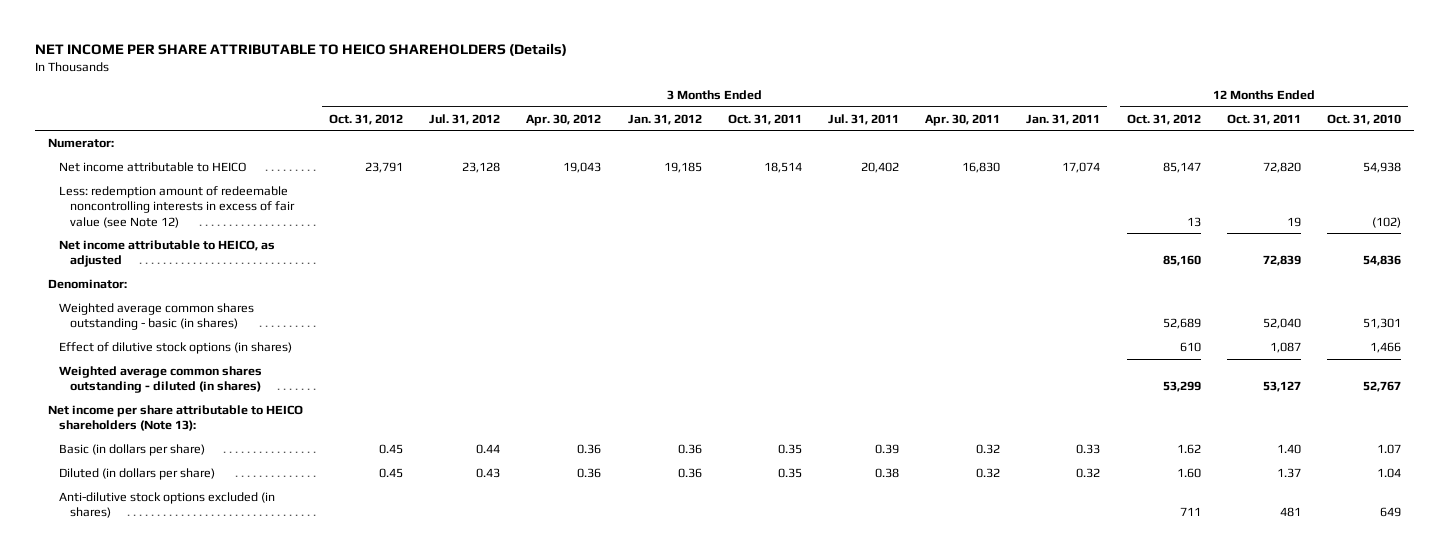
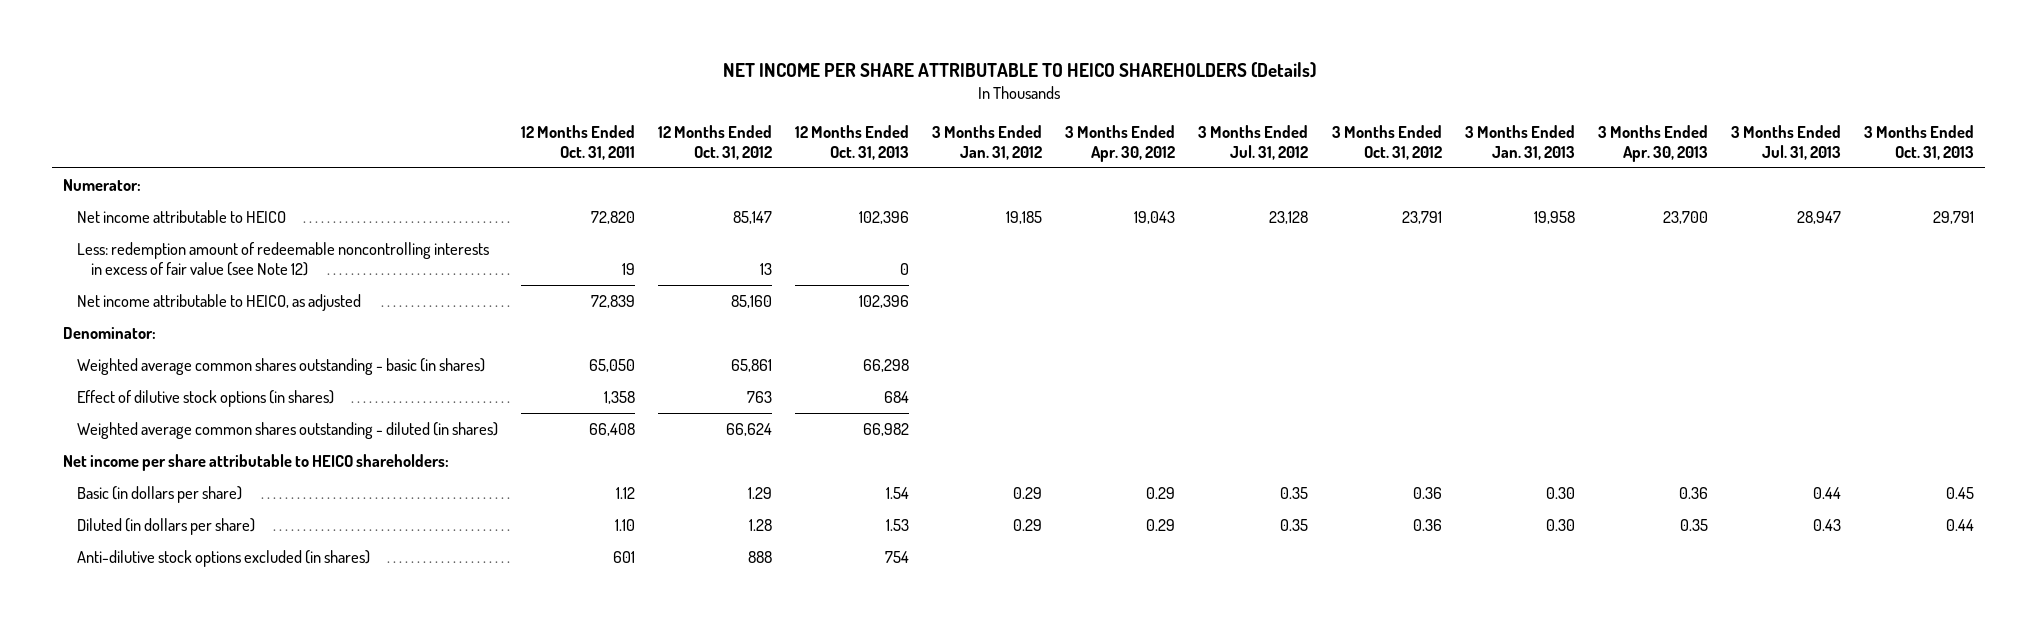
- | 3 Months Ended Oct. 31, 2012 | 3 Months Ended Jul. 31, 2012 | 3 Months Ended Apr. 30, 2012 | 3 Months Ended Jan. 31, 2012 | 3 Months Ended Oct. 31, 2011 | 3 Months Ended Jul. 31, 2011 | 3 Months Ended Apr. 30, 2011 | 3 Months Ended Jan. 31, 2011 | 12 Months Ended Oct. 31, 2012 | 12 Months Ended Oct. 31, 2011 | 12 Months Ended Oct. 31, 2010
+ | 12 Months Ended Oct. 31, 2011 | 12 Months Ended Oct. 31, 2012 | 12 Months Ended Oct. 31, 2013 | 3 Months Ended Jan. 31, 2012 | 3 Months Ended Apr. 30, 2012 | 3 Months Ended Jul. 31, 2012 | 3 Months Ended Oct. 31, 2012 | 3 Months Ended Jan. 31, 2013 | 3 Months Ended Apr. 30, 2013 | 3 Months Ended Jul. 31, 2013 | 3 Months Ended Oct. 31, 2013
- Weighted average common shares outstanding - basic (in shares) | | | | | | | | | 52,689 | 52,040 | 51,301
- Effect of dilutive stock options (in shares) | | | | | | | | | 610 | 1,087 | 1,466
- Weighted average common shares outstanding - diluted (in shares) | | | | | | | | | 53,299 | 53,127 | 52,767
- Net income per share attributable to HEICO shareholders (Note 13):
- Basic (in dollars per share) | 0.45 | 0.44 | 0.36 | 0.36 | 0.35 | 0.39 | 0.32 | 0.33 | 1.62 | 1.40 | 1.07
- Diluted (in dollars per share) | 0.45 | 0.43 | 0.36 | 0.36 | 0.35 | 0.38 | 0.32 | 0.32 | 1.60 | 1.37 | 1.04
- Anti-dilutive stock options excluded (in shares) | | | | | | | | | 711 | 481 | 649
+ Weighted average common shares outstanding - basic (in shares) | 65,050 | 65,861 | 66,298 | | | | | | | |
+ Effect of dilutive stock options (in shares) | 1,358 | 763 | 684 | | | | | | | |
+ Weighted average common shares outstanding - diluted (in shares) | 66,408 | 66,624 | 66,982 | | | | | | | |
+ Net income per share attributable to HEICO shareholders:
+ Basic (in dollars per share) | 1.12 | 1.29 | 1.54 | 0.29 | 0.29 | 0.35 | 0.36 | 0.30 | 0.36 | 0.44 | 0.45
+ Diluted (in dollars per share) | 1.10 | 1.28 | 1.53 | 0.29 | 0.29 | 0.35 | 0.36 | 0.30 | 0.35 | 0.43 | 0.44
+ Anti-dilutive stock options excluded (in shares) | 601 | 888 | 754 | | | | | | | |

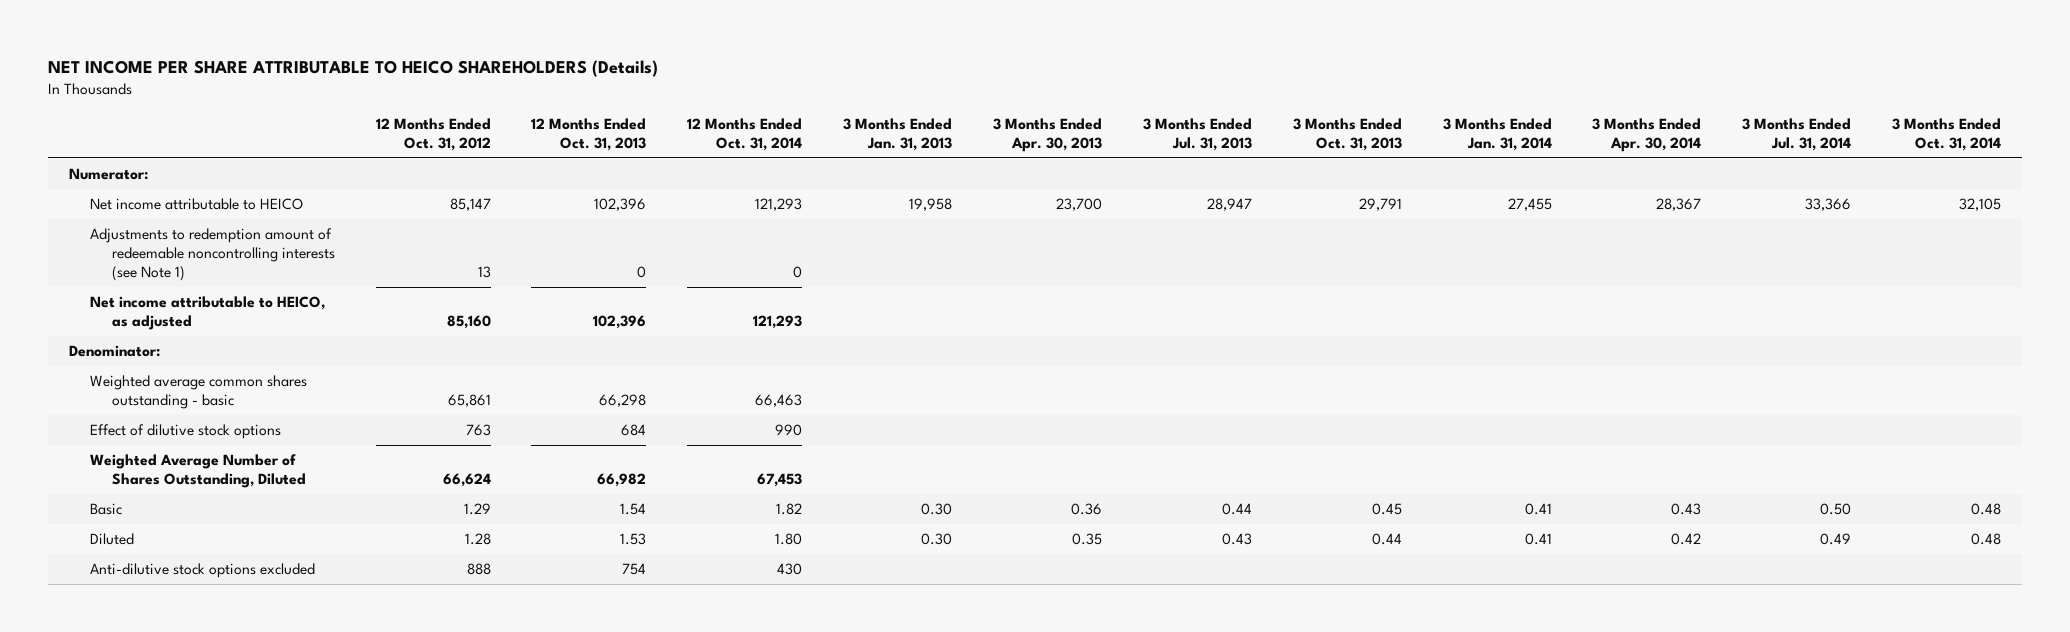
- | 12 Months Ended Oct. 31, 2011 | 12 Months Ended Oct. 31, 2012 | 12 Months Ended Oct. 31, 2013 | 3 Months Ended Jan. 31, 2012 | 3 Months Ended Apr. 30, 2012 | 3 Months Ended Jul. 31, 2012 | 3 Months Ended Oct. 31, 2012 | 3 Months Ended Jan. 31, 2013 | 3 Months Ended Apr. 30, 2013 | 3 Months Ended Jul. 31, 2013 | 3 Months Ended Oct. 31, 2013
+ | 12 Months Ended Oct. 31, 2012 | 12 Months Ended Oct. 31, 2013 | 12 Months Ended Oct. 31, 2014 | 3 Months Ended Jan. 31, 2013 | 3 Months Ended Apr. 30, 2013 | 3 Months Ended Jul. 31, 2013 | 3 Months Ended Oct. 31, 2013 | 3 Months Ended Jan. 31, 2014 | 3 Months Ended Apr. 30, 2014 | 3 Months Ended Jul. 31, 2014 | 3 Months Ended Oct. 31, 2014
- Less: redemption amount of redeemable noncontrolling interests in excess of fair value (see Note 12) | 19 | 13 | 0 | | | | | | | |
+ Adjustments to redemption amount of redeemable noncontrolling interests (see Note 1) | 13 | 0 | 0 | | | | | | | |
- Weighted average common shares outstanding - basic (in shares) | 65,050 | 65,861 | 66,298 | | | | | | | |
- Effect of dilutive stock options (in shares) | 1,358 | 763 | 684 | | | | | | | |
- Weighted average common shares outstanding - diluted (in shares) | 66,408 | 66,624 | 66,982 | | | | | | | |
- Net income per share attributable to HEICO shareholders:
- Basic (in dollars per share) | 1.12 | 1.29 | 1.54 | 0.29 | 0.29 | 0.35 | 0.36 | 0.30 | 0.36 | 0.44 | 0.45
- Diluted (in dollars per share) | 1.10 | 1.28 | 1.53 | 0.29 | 0.29 | 0.35 | 0.36 | 0.30 | 0.35 | 0.43 | 0.44
- Anti-dilutive stock options excluded (in shares) | 601 | 888 | 754 | | | | | | | |
+ Weighted average common shares outstanding - basic | 65,861 | 66,298 | 66,463 | | | | | | | |
+ Effect of dilutive stock options | 763 | 684 | 990 | | | | | | | |
+ Weighted Average Number of Shares Outstanding, Diluted | 66,624 | 66,982 | 67,453 | | | | | | | |
+ Basic | 1.29 | 1.54 | 1.82 | 0.30 | 0.36 | 0.44 | 0.45 | 0.41 | 0.43 | 0.50 | 0.48
+ Diluted | 1.28 | 1.53 | 1.80 | 0.30 | 0.35 | 0.43 | 0.44 | 0.41 | 0.42 | 0.49 | 0.48
+ Anti-dilutive stock options excluded | 888 | 754 | 430 | | | | | | | |

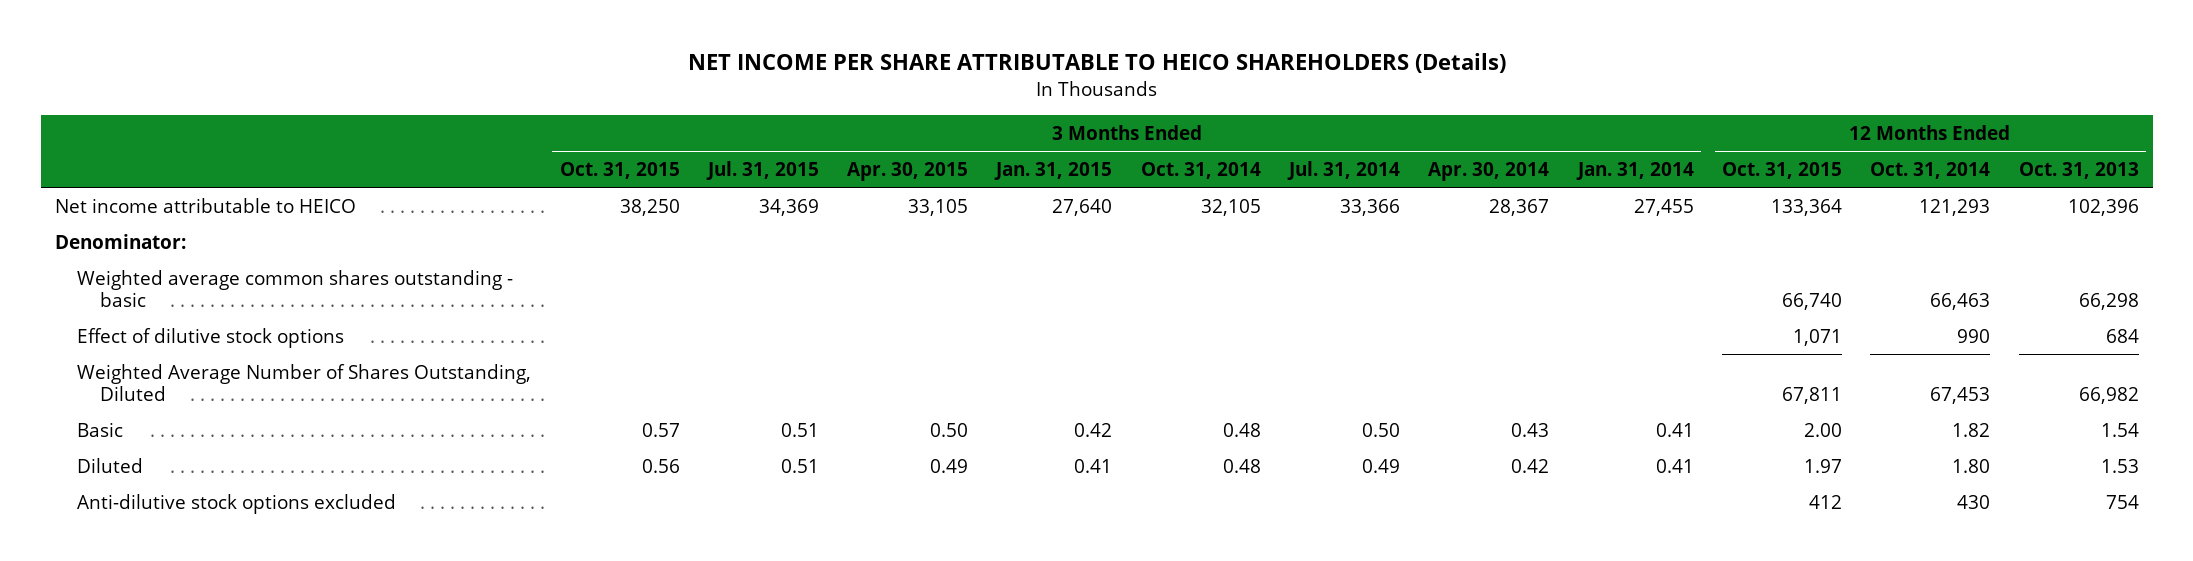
- | 12 Months Ended Oct. 31, 2012 | 12 Months Ended Oct. 31, 2013 | 12 Months Ended Oct. 31, 2014 | 3 Months Ended Jan. 31, 2013 | 3 Months Ended Apr. 30, 2013 | 3 Months Ended Jul. 31, 2013 | 3 Months Ended Oct. 31, 2013 | 3 Months Ended Jan. 31, 2014 | 3 Months Ended Apr. 30, 2014 | 3 Months Ended Jul. 31, 2014 | 3 Months Ended Oct. 31, 2014
+ | 3 Months Ended Oct. 31, 2015 | 3 Months Ended Jul. 31, 2015 | 3 Months Ended Apr. 30, 2015 | 3 Months Ended Jan. 31, 2015 | 3 Months Ended Oct. 31, 2014 | 3 Months Ended Jul. 31, 2014 | 3 Months Ended Apr. 30, 2014 | 3 Months Ended Jan. 31, 2014 | 12 Months Ended Oct. 31, 2015 | 12 Months Ended Oct. 31, 2014 | 12 Months Ended Oct. 31, 2013
- Numerator:
- Adjustments to redemption amount of redeemable noncontrolling interests (see Note 1) | 13 | 0 | 0 | | | | | | | |
- Net income attributable to HEICO, as adjusted | 85,160 | 102,396 | 121,293 | | | | | | | |

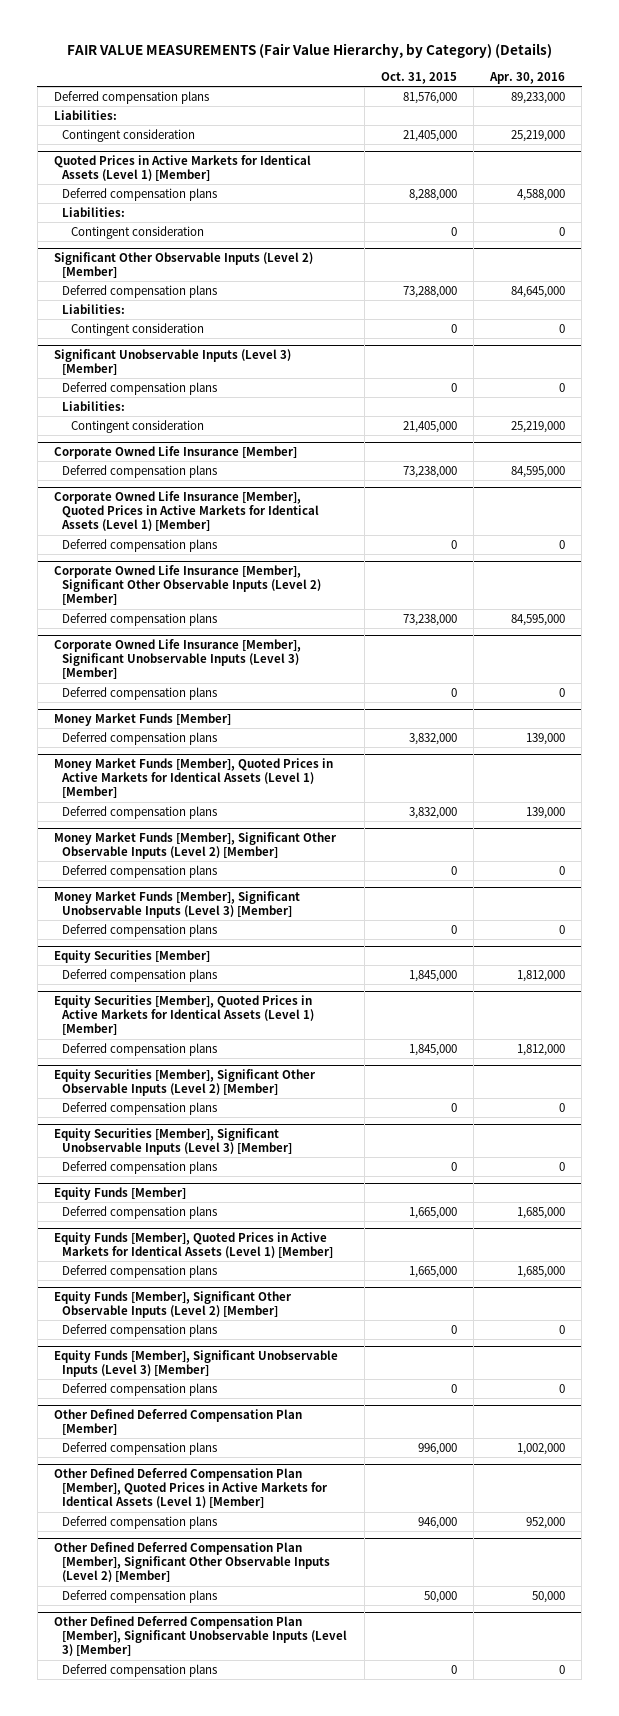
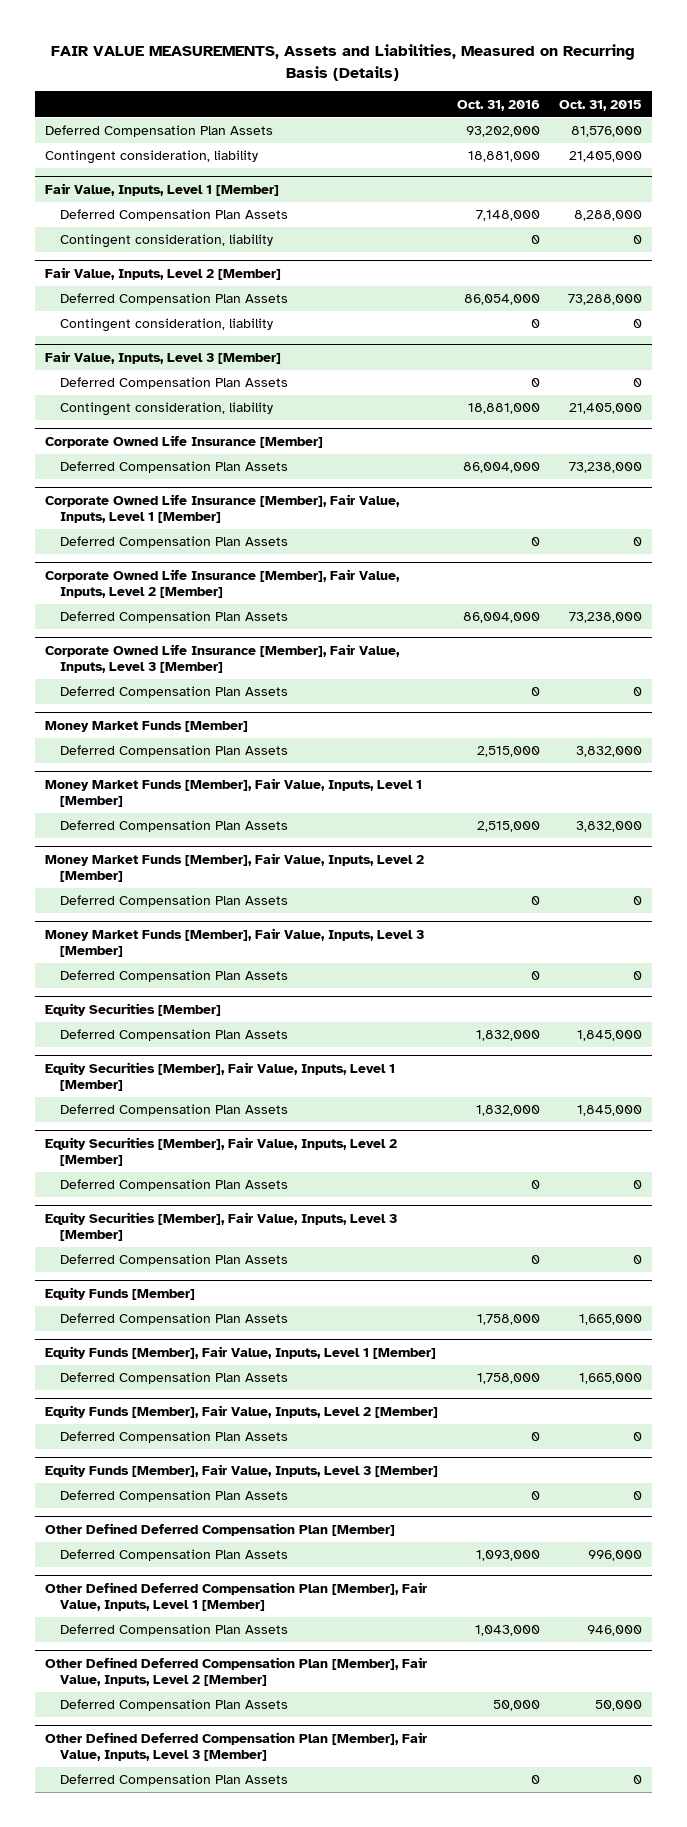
- FAIR VALUE MEASUREMENTS (Fair Value Hierarchy, by Category) (Details)
+ FAIR VALUE MEASUREMENTS, Assets and Liabilities, Measured on Recurring Basis (Details)
- | Oct. 31, 2015 | Apr. 30, 2016
+ | Oct. 31, 2016 | Oct. 31, 2015
- Deferred compensation plans | 81,576,000 | 89,233,000
- Liabilities:
- Contingent consideration | 21,405,000 | 25,219,000
- Quoted Prices in Active Markets for Identical Assets (Level 1) [Member]
- Deferred compensation plans | 8,288,000 | 4,588,000
- Liabilities:
- Contingent consideration | 0 | 0
- Significant Other Observable Inputs (Level 2) [Member]
- Deferred compensation plans | 73,288,000 | 84,645,000
- Liabilities:
- Contingent consideration | 0 | 0
- Significant Unobservable Inputs (Level 3) [Member]
- Deferred compensation plans | 0 | 0
- Liabilities:
- Contingent consideration | 21,405,000 | 25,219,000
+ Deferred Compensation Plan Assets | 93,202,000 | 81,576,000
+ Contingent consideration, liability | 18,881,000 | 21,405,000
+ Fair Value, Inputs, Level 1 [Member]
+ Deferred Compensation Plan Assets | 7,148,000 | 8,288,000
+ Contingent consideration, liability | 0 | 0
+ Fair Value, Inputs, Level 2 [Member]
+ Deferred Compensation Plan Assets | 86,054,000 | 73,288,000
+ Contingent consideration, liability | 0 | 0
+ Fair Value, Inputs, Level 3 [Member]
+ Deferred Compensation Plan Assets | 0 | 0
+ Contingent consideration, liability | 18,881,000 | 21,405,000
@ Corporate Owned Life Insurance [Member]
- Deferred compensation plans | 73,238,000 | 84,595,000
- Corporate Owned Life Insurance [Member], Quoted Prices in Active Markets for Identical Assets (Level 1) [Member]
- Deferred compensation plans | 0 | 0
- Corporate Owned Life Insurance [Member], Significant Other Observable Inputs (Level 2) [Member]
- Deferred compensation plans | 73,238,000 | 84,595,000
- Corporate Owned Life Insurance [Member], Significant Unobservable Inputs (Level 3) [Member]
- Deferred compensation plans | 0 | 0
@ Corporate Owned Life Insurance [Member]
+ Deferred Compensation Plan Assets | 86,004,000 | 73,238,000
+ Corporate Owned Life Insurance [Member], Fair Value, Inputs, Level 1 [Member]
+ Deferred Compensation Plan Assets | 0 | 0
+ Corporate Owned Life Insurance [Member], Fair Value, Inputs, Level 2 [Member]
+ Deferred Compensation Plan Assets | 86,004,000 | 73,238,000
+ Corporate Owned Life Insurance [Member], Fair Value, Inputs, Level 3 [Member]
+ Deferred Compensation Plan Assets | 0 | 0
@ Money Market Funds [Member]
- Deferred compensation plans | 3,832,000 | 139,000
- Money Market Funds [Member], Quoted Prices in Active Markets for Identical Assets (Level 1) [Member]
- Deferred compensation plans | 3,832,000 | 139,000
- Money Market Funds [Member], Significant Other Observable Inputs (Level 2) [Member]
- Deferred compensation plans | 0 | 0
- Money Market Funds [Member], Significant Unobservable Inputs (Level 3) [Member]
- Deferred compensation plans | 0 | 0
@ Money Market Funds [Member]
+ Deferred Compensation Plan Assets | 2,515,000 | 3,832,000
+ Money Market Funds [Member], Fair Value, Inputs, Level 1 [Member]
+ Deferred Compensation Plan Assets | 2,515,000 | 3,832,000
+ Money Market Funds [Member], Fair Value, Inputs, Level 2 [Member]
+ Deferred Compensation Plan Assets | 0 | 0
+ Money Market Funds [Member], Fair Value, Inputs, Level 3 [Member]
+ Deferred Compensation Plan Assets | 0 | 0
@ Equity Securities [Member]
- Deferred compensation plans | 1,845,000 | 1,812,000
- Equity Securities [Member], Quoted Prices in Active Markets for Identical Assets (Level 1) [Member]
- Deferred compensation plans | 1,845,000 | 1,812,000
- Equity Securities [Member], Significant Other Observable Inputs (Level 2) [Member]
- Deferred compensation plans | 0 | 0
- Equity Securities [Member], Significant Unobservable Inputs (Level 3) [Member]
- Deferred compensation plans | 0 | 0
@ Equity Securities [Member]
+ Deferred Compensation Plan Assets | 1,832,000 | 1,845,000
+ Equity Securities [Member], Fair Value, Inputs, Level 1 [Member]
+ Deferred Compensation Plan Assets | 1,832,000 | 1,845,000
+ Equity Securities [Member], Fair Value, Inputs, Level 2 [Member]
+ Deferred Compensation Plan Assets | 0 | 0
+ Equity Securities [Member], Fair Value, Inputs, Level 3 [Member]
+ Deferred Compensation Plan Assets | 0 | 0
@ Equity Funds [Member]
- Deferred compensation plans | 1,665,000 | 1,685,000
- Equity Funds [Member], Quoted Prices in Active Markets for Identical Assets (Level 1) [Member]
- Deferred compensation plans | 1,665,000 | 1,685,000
- Equity Funds [Member], Significant Other Observable Inputs (Level 2) [Member]
- Deferred compensation plans | 0 | 0
- Equity Funds [Member], Significant Unobservable Inputs (Level 3) [Member]
- Deferred compensation plans | 0 | 0
@ Equity Funds [Member]
+ Deferred Compensation Plan Assets | 1,758,000 | 1,665,000
+ Equity Funds [Member], Fair Value, Inputs, Level 1 [Member]
+ Deferred Compensation Plan Assets | 1,758,000 | 1,665,000
+ Equity Funds [Member], Fair Value, Inputs, Level 2 [Member]
+ Deferred Compensation Plan Assets | 0 | 0
+ Equity Funds [Member], Fair Value, Inputs, Level 3 [Member]
+ Deferred Compensation Plan Assets | 0 | 0
@ Other Defined Deferred Compensation Plan [Member]
- Deferred compensation plans | 996,000 | 1,002,000
- Other Defined Deferred Compensation Plan [Member], Quoted Prices in Active Markets for Identical Assets (Level 1) [Member]
- Deferred compensation plans | 946,000 | 952,000
- Other Defined Deferred Compensation Plan [Member], Significant Other Observable Inputs (Level 2) [Member]
- Deferred compensation plans | 50,000 | 50,000
- Other Defined Deferred Compensation Plan [Member], Significant Unobservable Inputs (Level 3) [Member]
- Deferred compensation plans | 0 | 0
@ Other Defined Deferred Compensation Plan [Member]
+ Deferred Compensation Plan Assets | 1,093,000 | 996,000
+ Other Defined Deferred Compensation Plan [Member], Fair Value, Inputs, Level 1 [Member]
+ Deferred Compensation Plan Assets | 1,043,000 | 946,000
+ Other Defined Deferred Compensation Plan [Member], Fair Value, Inputs, Level 2 [Member]
+ Deferred Compensation Plan Assets | 50,000 | 50,000
+ Other Defined Deferred Compensation Plan [Member], Fair Value, Inputs, Level 3 [Member]
+ Deferred Compensation Plan Assets | 0 | 0

